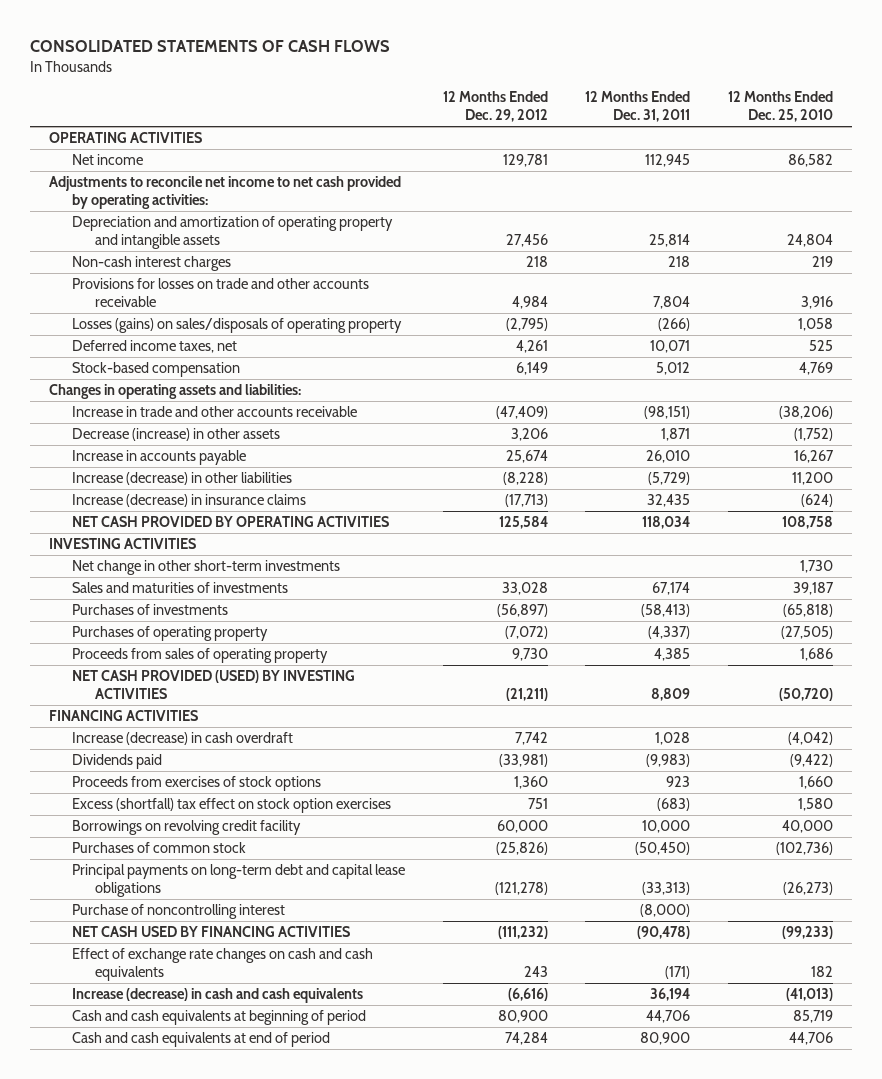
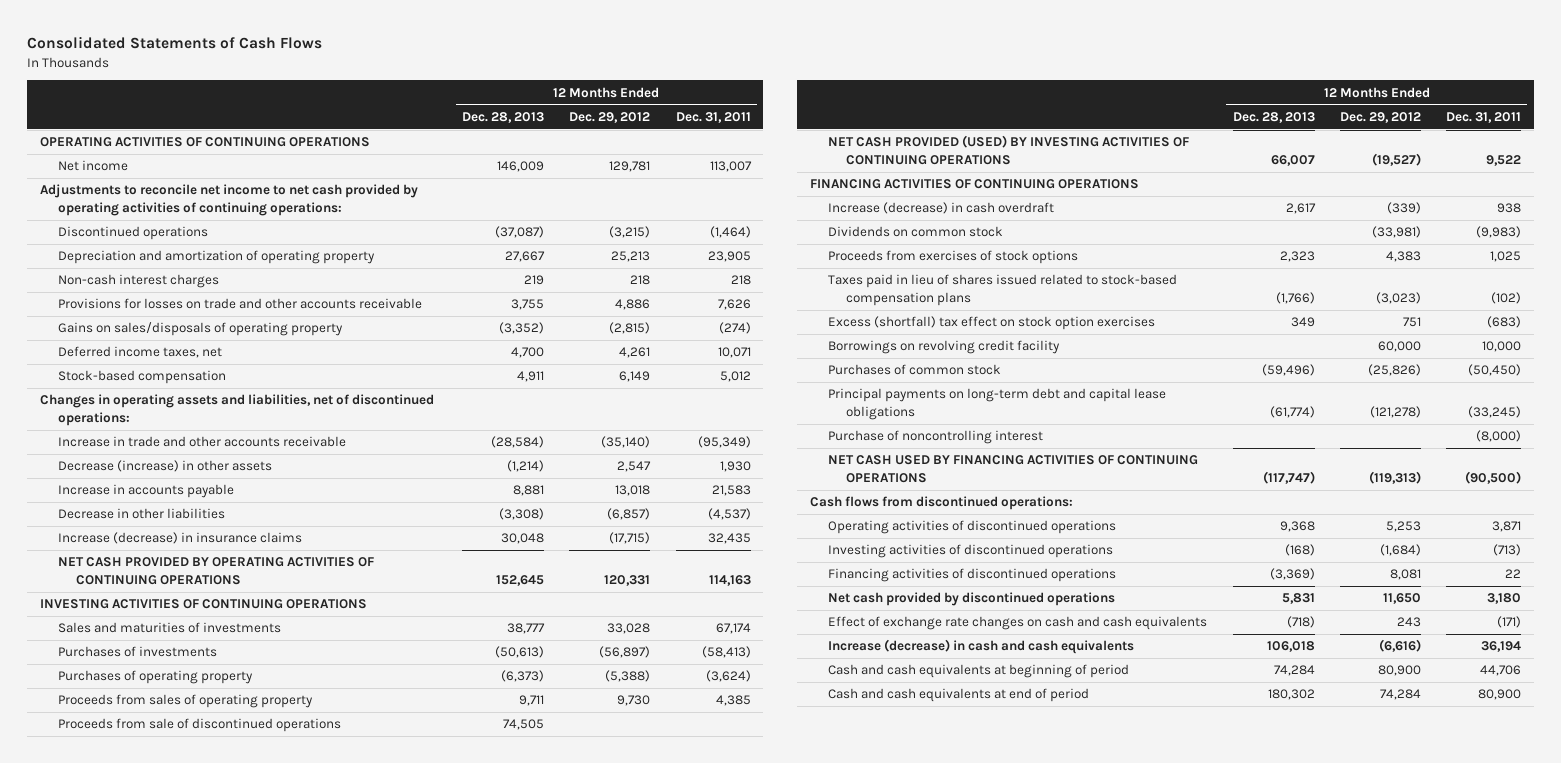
- CONSOLIDATED STATEMENTS OF CASH FLOWS
+ Consolidated Statements of Cash Flows
- | 12 Months Ended Dec. 29, 2012 | 12 Months Ended Dec. 31, 2011 | 12 Months Ended Dec. 25, 2010
+ | 12 Months Ended Dec. 28, 2013 | 12 Months Ended Dec. 29, 2012 | 12 Months Ended Dec. 31, 2011
- OPERATING ACTIVITIES
- Net income | 129,781 | 112,945 | 86,582
- Adjustments to reconcile net income to net cash provided by operating activities:
- Depreciation and amortization of operating property and intangible assets | 27,456 | 25,814 | 24,804
+ OPERATING ACTIVITIES OF CONTINUING OPERATIONS
+ Net income | 146,009 | 129,781 | 113,007
+ Adjustments to reconcile net income to net cash provided by operating activities of continuing operations:
+ Discontinued operations | (37,087) | (3,215) | (1,464)
+ Depreciation and amortization of operating property | 27,667 | 25,213 | 23,905
- Provisions for losses on trade and other accounts receivable | 4,984 | 7,804 | 3,916
- Losses (gains) on sales/disposals of operating property | (2,795) | (266) | 1,058
+ Provisions for losses on trade and other accounts receivable | 3,755 | 4,886 | 7,626
+ Gains on sales/disposals of operating property | (3,352) | (2,815) | (274)
- Changes in operating assets and liabilities:
- Increase in trade and other accounts receivable | (47,409) | (98,151) | (38,206)
- Decrease (increase) in other assets | 3,206 | 1,871 | (1,752)
- Increase in accounts payable | 25,674 | 26,010 | 16,267
- Increase (decrease) in other liabilities | (8,228) | (5,729) | 11,200
- Increase (decrease) in insurance claims | (17,713) | 32,435 | (624)
- NET CASH PROVIDED BY OPERATING ACTIVITIES | 125,584 | 118,034 | 108,758
- INVESTING ACTIVITIES
- Net change in other short-term investments | | | 1,730
+ Changes in operating assets and liabilities, net of discontinued operations:
+ Increase in trade and other accounts receivable | (28,584) | (35,140) | (95,349)
+ Decrease (increase) in other assets | (1,214) | 2,547 | 1,930
+ Increase in accounts payable | 8,881 | 13,018 | 21,583
+ Decrease in other liabilities | (3,308) | (6,857) | (4,537)
+ Increase (decrease) in insurance claims | 30,048 | (17,715) | 32,435
+ NET CASH PROVIDED BY OPERATING ACTIVITIES OF CONTINUING OPERATIONS | 152,645 | 120,331 | 114,163
+ INVESTING ACTIVITIES OF CONTINUING OPERATIONS
- Purchases of operating property | (7,072) | (4,337) | (27,505)
+ Purchases of operating property | (6,373) | (5,388) | (3,624)
- NET CASH PROVIDED (USED) BY INVESTING ACTIVITIES | (21,211) | 8,809 | (50,720)
- FINANCING ACTIVITIES
- Increase (decrease) in cash overdraft | 7,742 | 1,028 | (4,042)
- Dividends paid | (33,981) | (9,983) | (9,422)
- Proceeds from exercises of stock options | 1,360 | 923 | 1,660
+ Proceeds from sale of discontinued operations | 74,505 | |
+ NET CASH PROVIDED (USED) BY INVESTING ACTIVITIES OF CONTINUING OPERATIONS | 66,007 | (19,527) | 9,522
+ FINANCING ACTIVITIES OF CONTINUING OPERATIONS
+ Increase (decrease) in cash overdraft | 2,617 | (339) | 938
+ Dividends on common stock | | (33,981) | (9,983)
+ Proceeds from exercises of stock options | 2,323 | 4,383 | 1,025
+ Taxes paid in lieu of shares issued related to stock-based compensation plans | (1,766) | (3,023) | (102)
- Principal payments on long-term debt and capital lease obligations | (121,278) | (33,313) | (26,273)
+ Principal payments on long-term debt and capital lease obligations | (61,774) | (121,278) | (33,245)
- NET CASH USED BY FINANCING ACTIVITIES | (111,232) | (90,478) | (99,233)
+ NET CASH USED BY FINANCING ACTIVITIES OF CONTINUING OPERATIONS | (117,747) | (119,313) | (90,500)
+ Cash flows from discontinued operations:
+ Operating activities of discontinued operations | 9,368 | 5,253 | 3,871
+ Investing activities of discontinued operations | (168) | (1,684) | (713)
+ Financing activities of discontinued operations | (3,369) | 8,081 | 22
+ Net cash provided by discontinued operations | 5,831 | 11,650 | 3,180

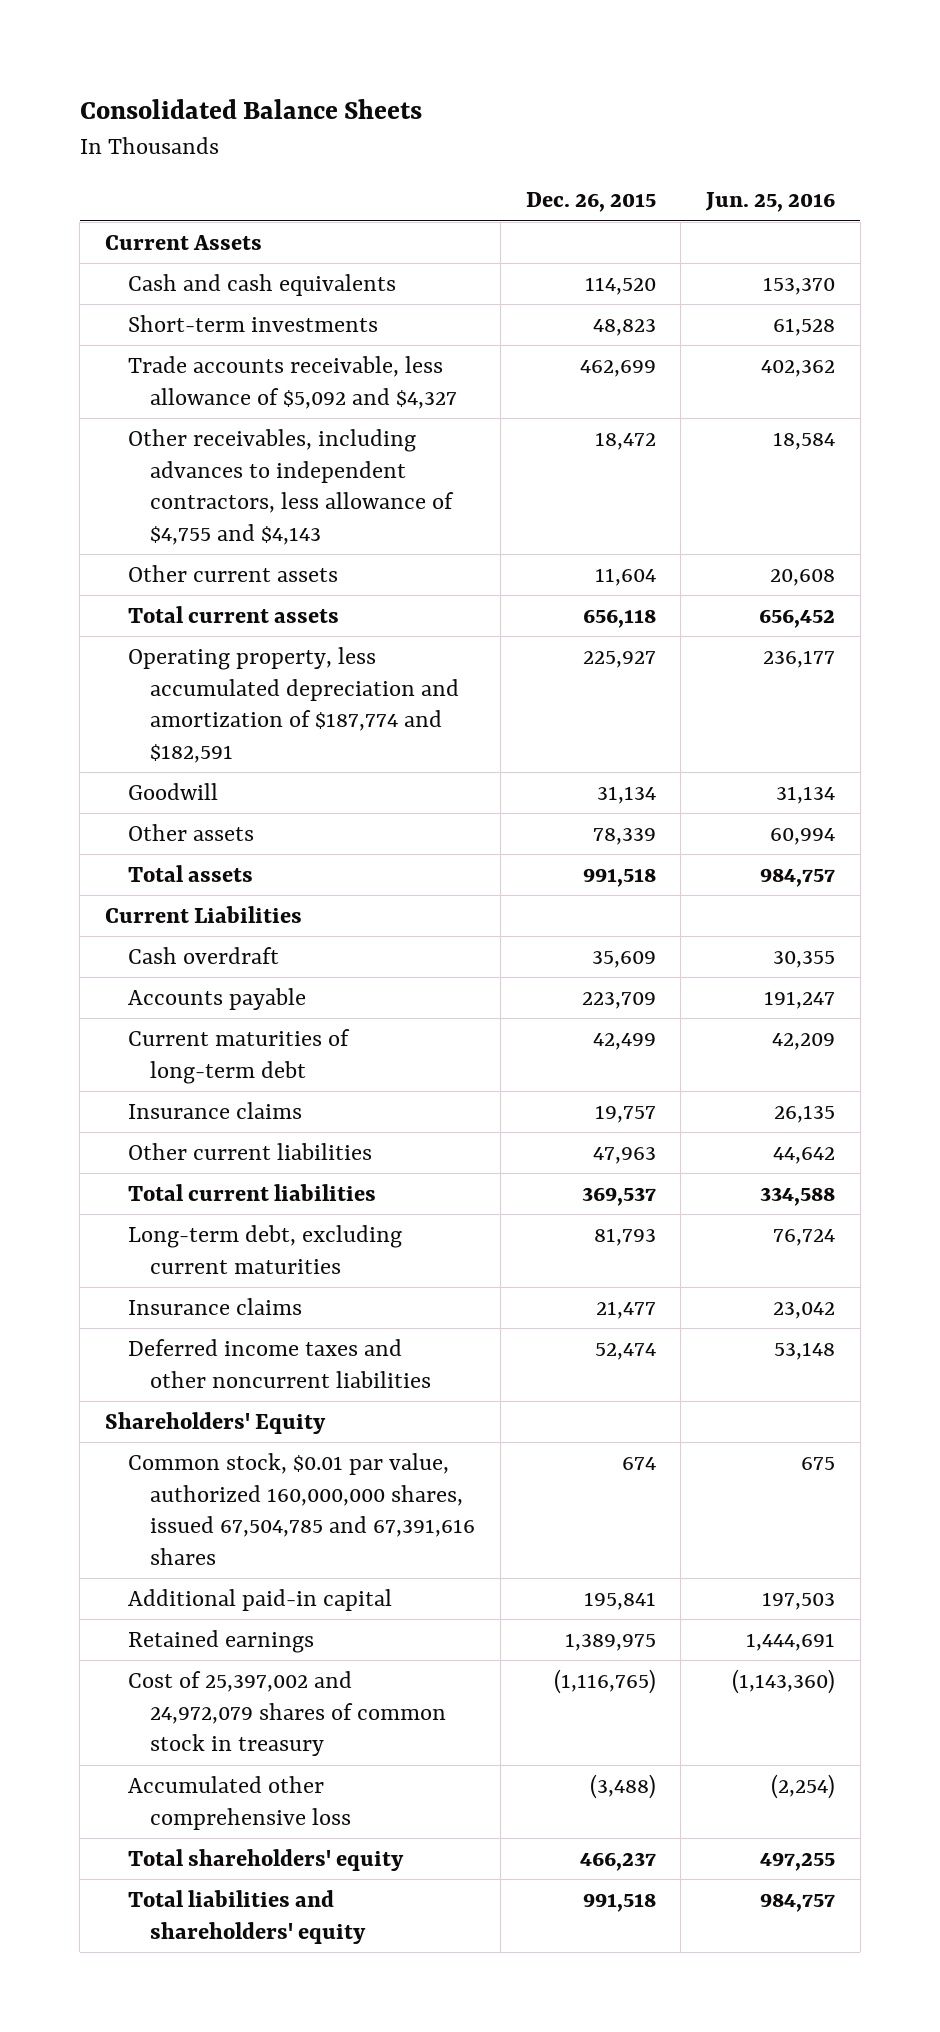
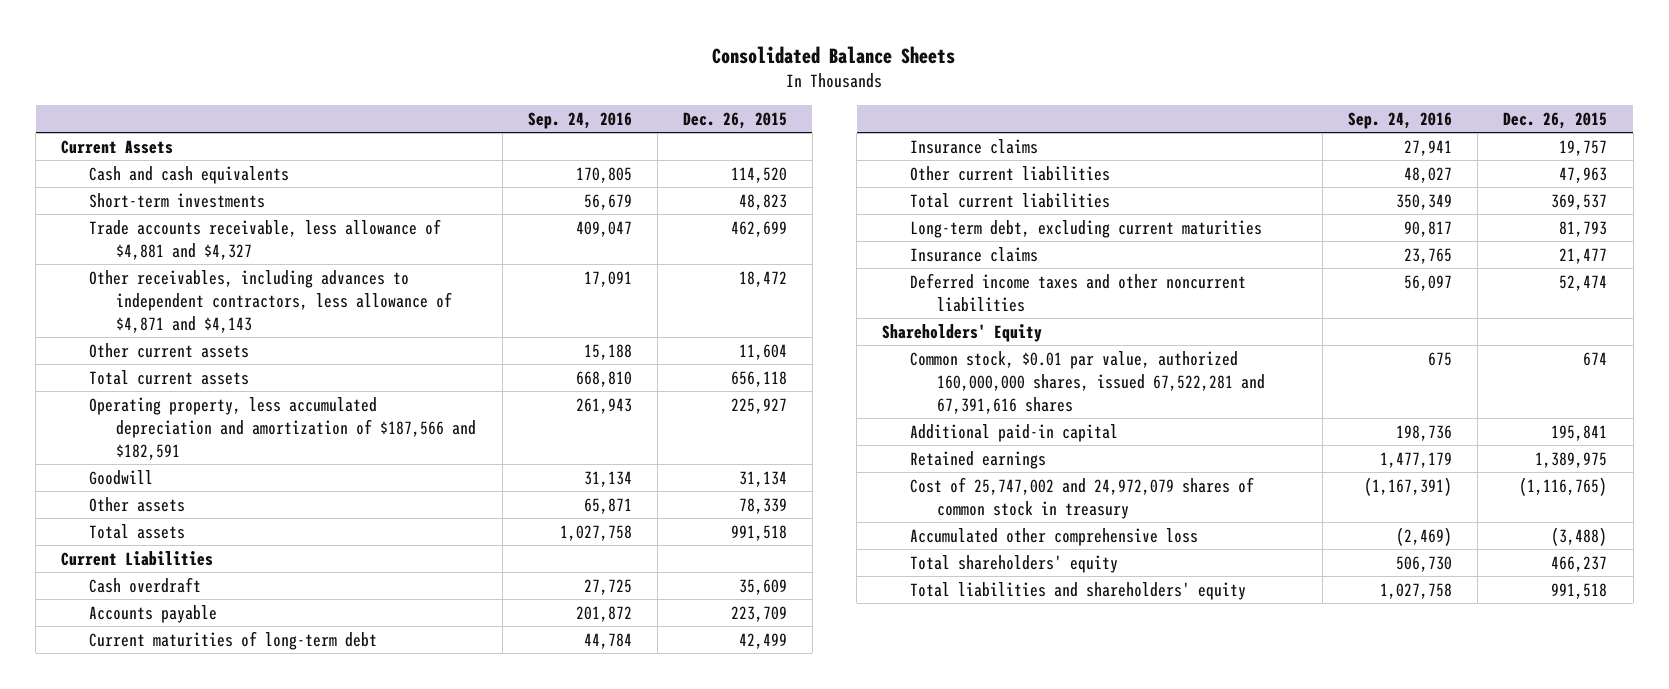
- | Dec. 26, 2015 | Jun. 25, 2016
+ | Sep. 24, 2016 | Dec. 26, 2015
- Trade accounts receivable, less allowance of $5,092 and $4,327 | 462,699 | 402,362
- Other receivables, including advances to independent contractors, less allowance of $4,755 and $4,143 | 18,472 | 18,584
+ Trade accounts receivable, less allowance of $4,881 and $4,327 | 409,047 | 462,699
+ Other receivables, including advances to independent contractors, less allowance of $4,871 and $4,143 | 17,091 | 18,472
- Operating property, less accumulated depreciation and amortization of $187,774 and $182,591 | 225,927 | 236,177
+ Operating property, less accumulated depreciation and amortization of $187,566 and $182,591 | 261,943 | 225,927
- Common stock, $0.01 par value, authorized 160,000,000 shares, issued 67,504,785 and 67,391,616 shares | 674 | 675
+ Common stock, $0.01 par value, authorized 160,000,000 shares, issued 67,522,281 and 67,391,616 shares | 675 | 674
- Cost of 25,397,002 and 24,972,079 shares of common stock in treasury | (1,116,765) | (1,143,360)
+ Cost of 25,747,002 and 24,972,079 shares of common stock in treasury | (1,167,391) | (1,116,765)

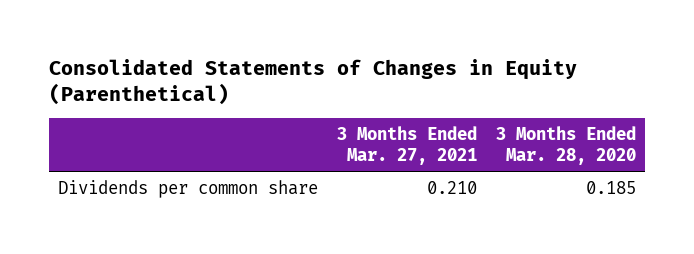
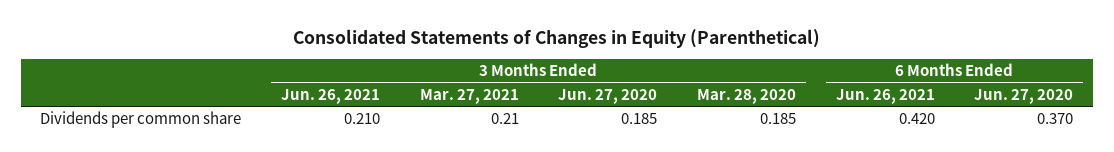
- | 3 Months Ended Mar. 27, 2021 | 3 Months Ended Mar. 28, 2020
+ | 3 Months Ended Jun. 26, 2021 | 3 Months Ended Mar. 27, 2021 | 3 Months Ended Jun. 27, 2020 | 3 Months Ended Mar. 28, 2020 | 6 Months Ended Jun. 26, 2021 | 6 Months Ended Jun. 27, 2020
- Dividends per common share | 0.210 | 0.185
+ Dividends per common share | 0.210 | 0.21 | 0.185 | 0.185 | 0.420 | 0.370

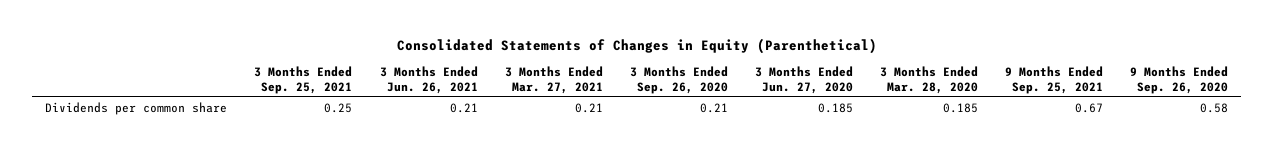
- | 3 Months Ended Jun. 26, 2021 | 3 Months Ended Mar. 27, 2021 | 3 Months Ended Jun. 27, 2020 | 3 Months Ended Mar. 28, 2020 | 6 Months Ended Jun. 26, 2021 | 6 Months Ended Jun. 27, 2020
+ | 3 Months Ended Sep. 25, 2021 | 3 Months Ended Jun. 26, 2021 | 3 Months Ended Mar. 27, 2021 | 3 Months Ended Sep. 26, 2020 | 3 Months Ended Jun. 27, 2020 | 3 Months Ended Mar. 28, 2020 | 9 Months Ended Sep. 25, 2021 | 9 Months Ended Sep. 26, 2020
- Dividends per common share | 0.210 | 0.21 | 0.185 | 0.185 | 0.420 | 0.370
+ Dividends per common share | 0.25 | 0.21 | 0.21 | 0.21 | 0.185 | 0.185 | 0.67 | 0.58

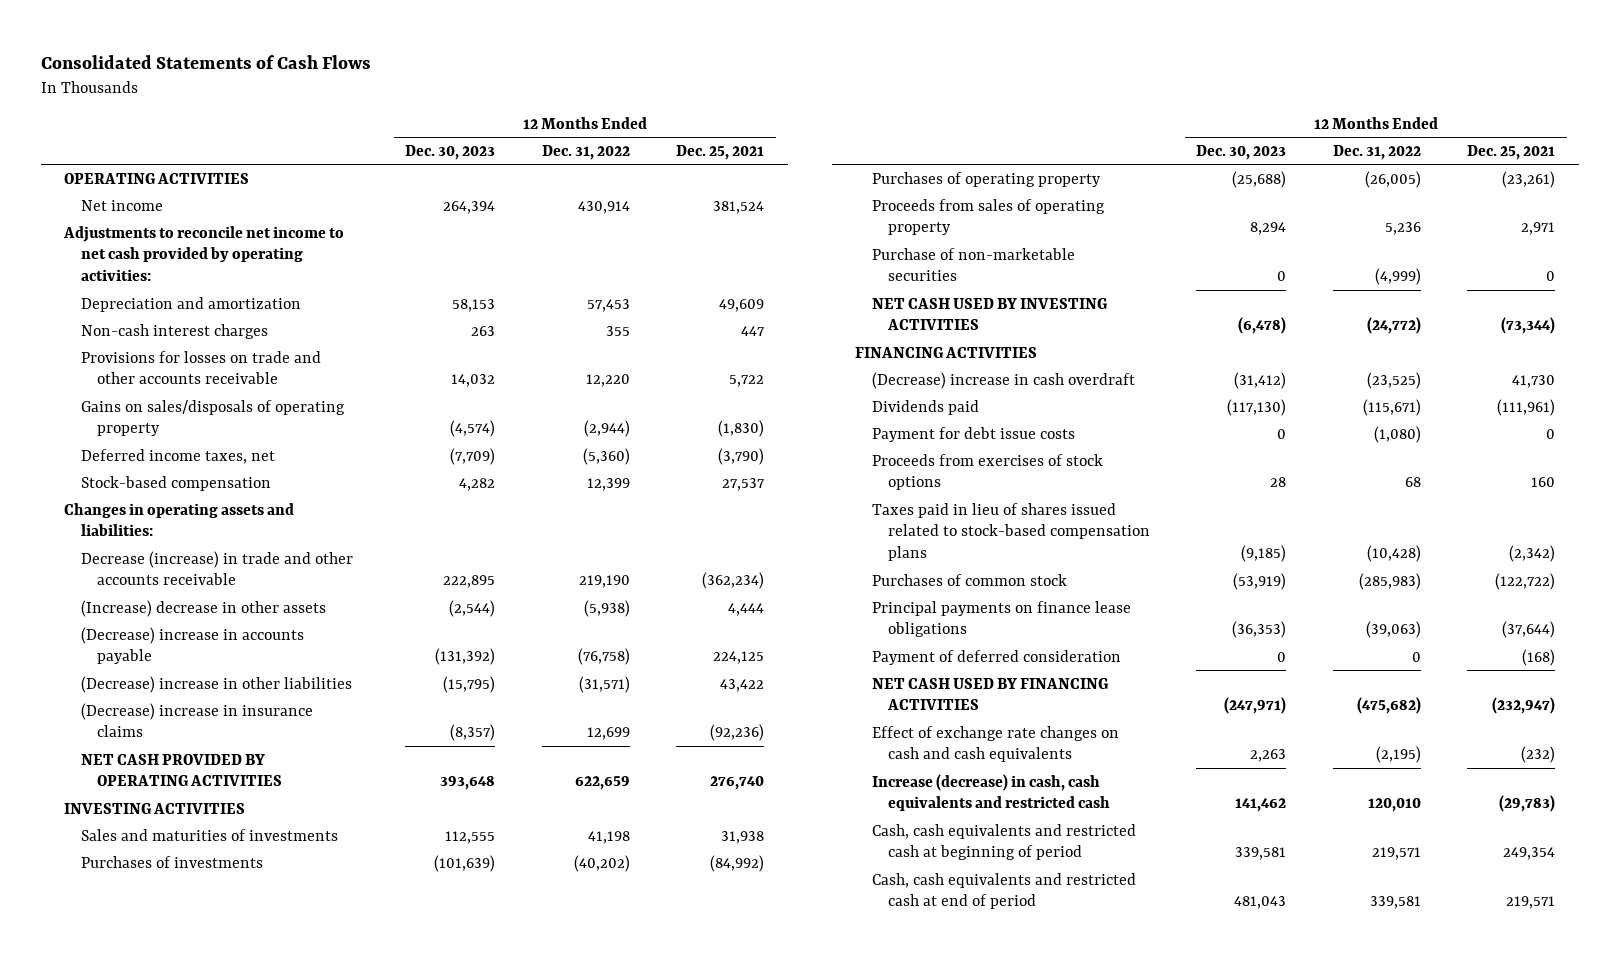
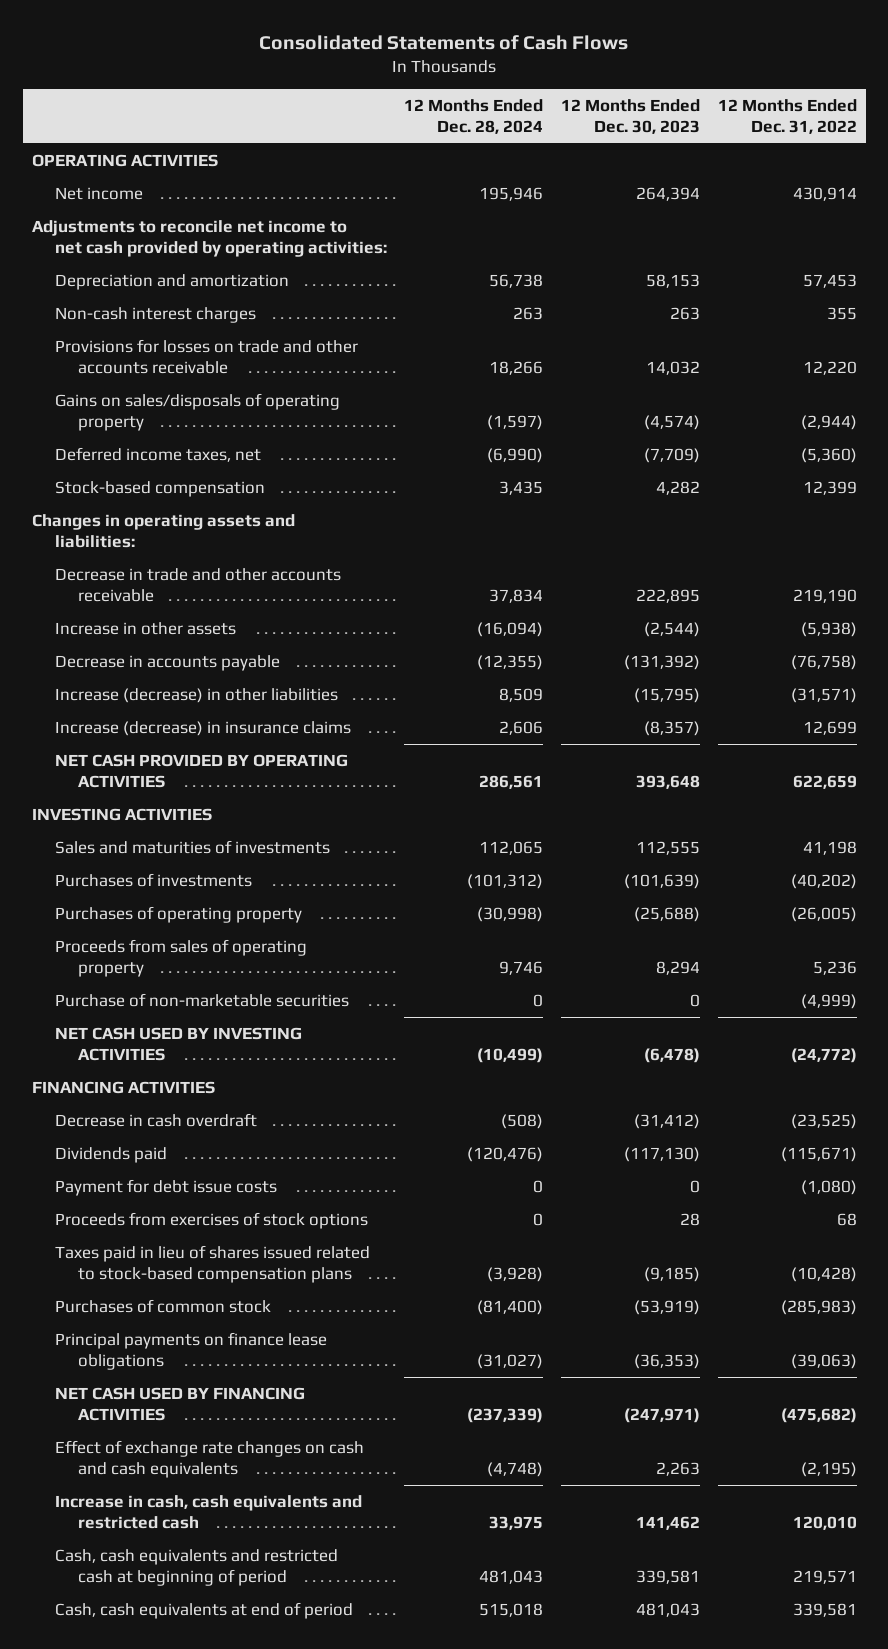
- | 12 Months Ended Dec. 30, 2023 | 12 Months Ended Dec. 31, 2022 | 12 Months Ended Dec. 25, 2021
+ | 12 Months Ended Dec. 28, 2024 | 12 Months Ended Dec. 30, 2023 | 12 Months Ended Dec. 31, 2022
- Decrease (increase) in trade and other accounts receivable | 222,895 | 219,190 | (362,234)
- (Increase) decrease in other assets | (2,544) | (5,938) | 4,444
- (Decrease) increase in accounts payable | (131,392) | (76,758) | 224,125
- (Decrease) increase in other liabilities | (15,795) | (31,571) | 43,422
- (Decrease) increase in insurance claims | (8,357) | 12,699 | (92,236)
+ Decrease in trade and other accounts receivable | 37,834 | 222,895 | 219,190
+ Increase in other assets | (16,094) | (2,544) | (5,938)
+ Decrease in accounts payable | (12,355) | (131,392) | (76,758)
+ Increase (decrease) in other liabilities | 8,509 | (15,795) | (31,571)
+ Increase (decrease) in insurance claims | 2,606 | (8,357) | 12,699
- (Decrease) increase in cash overdraft | (31,412) | (23,525) | 41,730
+ Decrease in cash overdraft | (508) | (31,412) | (23,525)
- Payment of deferred consideration | 0 | 0 | (168)
- Increase (decrease) in cash, cash equivalents and restricted cash | 141,462 | 120,010 | (29,783)
+ Increase in cash, cash equivalents and restricted cash | 33,975 | 141,462 | 120,010
- Cash, cash equivalents and restricted cash at end of period | 481,043 | 339,581 | 219,571
+ Cash, cash equivalents at end of period | 515,018 | 481,043 | 339,581

